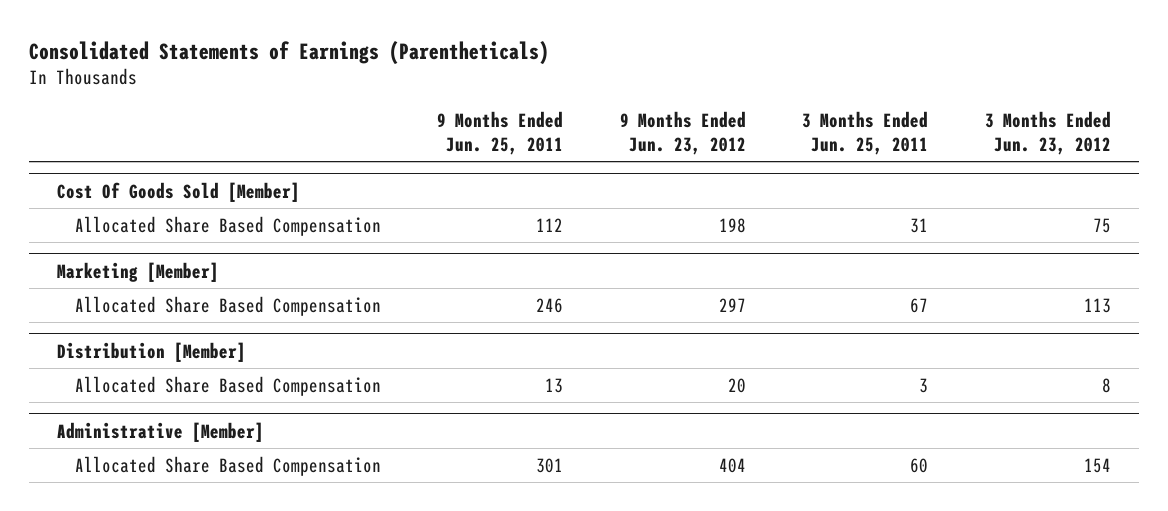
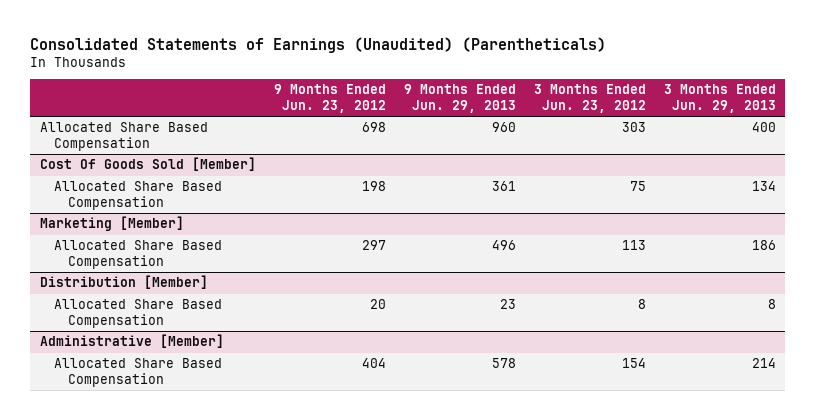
- Consolidated Statements of Earnings (Parentheticals)
+ Consolidated Statements of Earnings (Unaudited) (Parentheticals)
- | 9 Months Ended Jun. 25, 2011 | 9 Months Ended Jun. 23, 2012 | 3 Months Ended Jun. 25, 2011 | 3 Months Ended Jun. 23, 2012
+ | 9 Months Ended Jun. 23, 2012 | 9 Months Ended Jun. 29, 2013 | 3 Months Ended Jun. 23, 2012 | 3 Months Ended Jun. 29, 2013
+ Allocated Share Based Compensation | 698 | 960 | 303 | 400

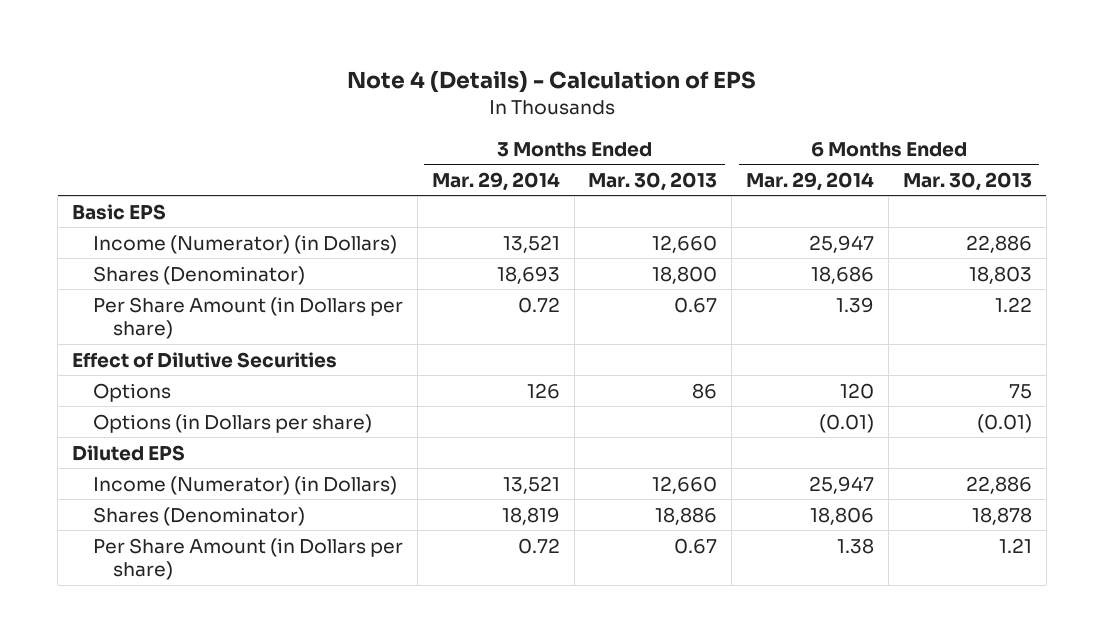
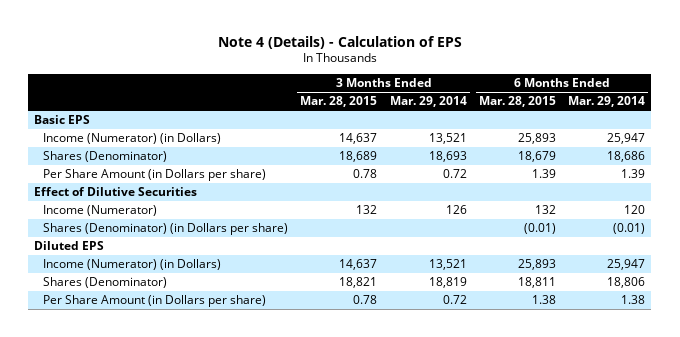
- | 3 Months Ended Mar. 29, 2014 | 3 Months Ended Mar. 30, 2013 | 6 Months Ended Mar. 29, 2014 | 6 Months Ended Mar. 30, 2013
+ | 3 Months Ended Mar. 28, 2015 | 3 Months Ended Mar. 29, 2014 | 6 Months Ended Mar. 28, 2015 | 6 Months Ended Mar. 29, 2014
- Options | 126 | 86 | 120 | 75
- Options (in Dollars per share) | | | (0.01) | (0.01)
+ Income (Numerator) | 132 | 126 | 132 | 120
+ Shares (Denominator) (in Dollars per share) | | | (0.01) | (0.01)

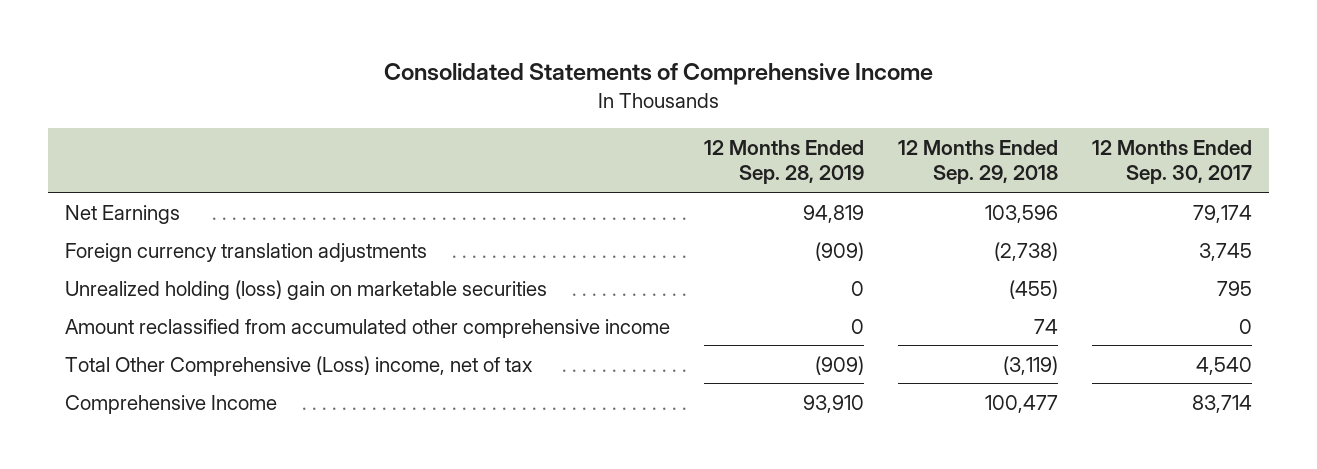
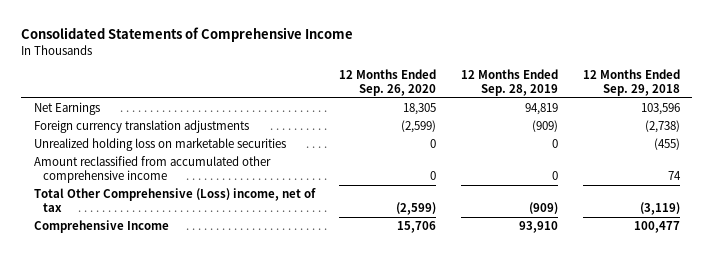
- | 12 Months Ended Sep. 28, 2019 | 12 Months Ended Sep. 29, 2018 | 12 Months Ended Sep. 30, 2017
+ | 12 Months Ended Sep. 26, 2020 | 12 Months Ended Sep. 28, 2019 | 12 Months Ended Sep. 29, 2018
- Unrealized holding (loss) gain on marketable securities | 0 | (455) | 795
+ Unrealized holding loss on marketable securities | 0 | 0 | (455)

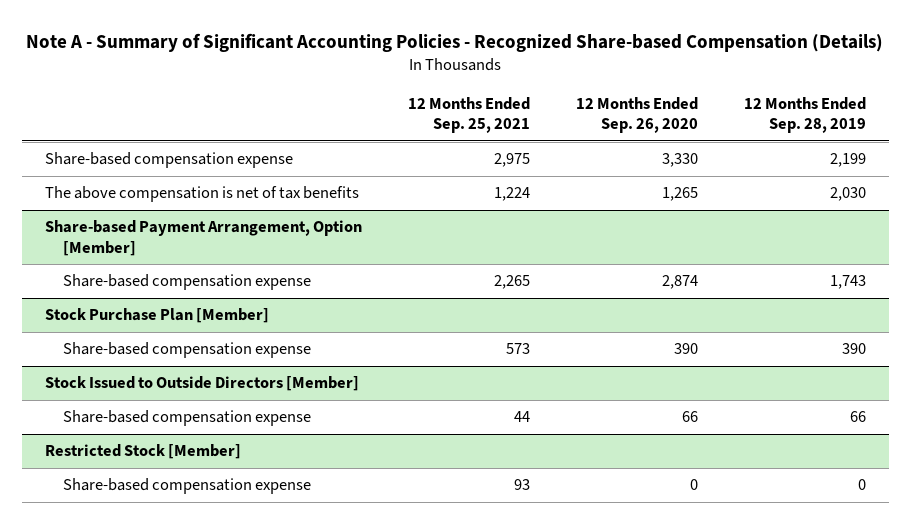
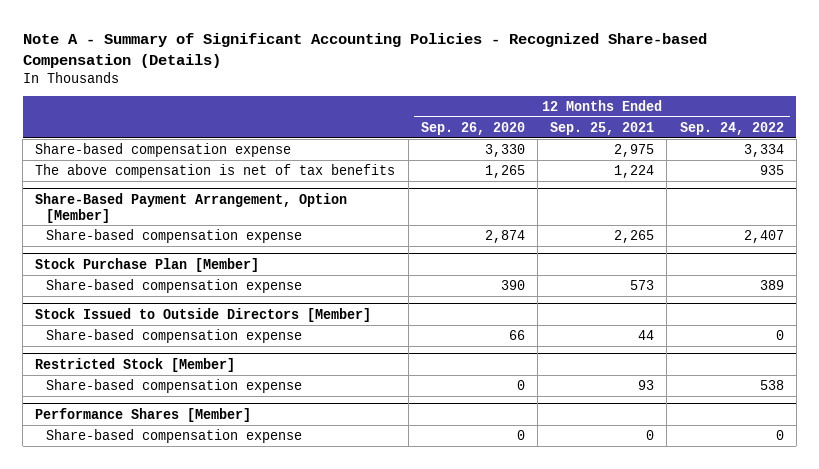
- | 12 Months Ended Sep. 25, 2021 | 12 Months Ended Sep. 26, 2020 | 12 Months Ended Sep. 28, 2019
+ | 12 Months Ended Sep. 26, 2020 | 12 Months Ended Sep. 25, 2021 | 12 Months Ended Sep. 24, 2022
- Share-based Payment Arrangement, Option [Member]
+ Share-Based Payment Arrangement, Option [Member]
+ Performance Shares [Member]
+ Share-based compensation expense | 0 | 0 | 0

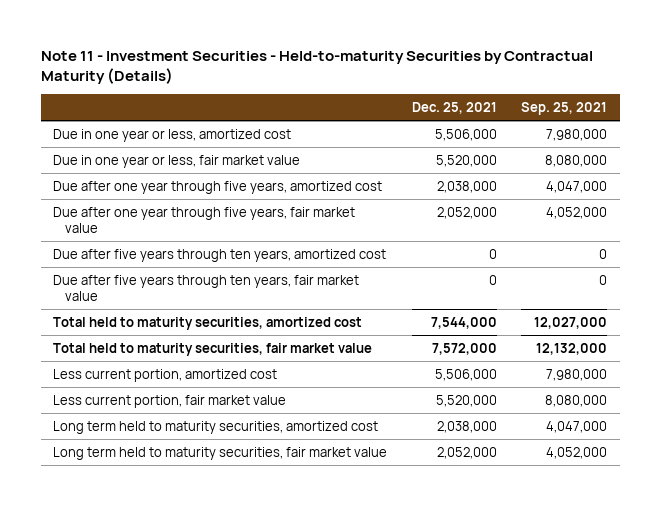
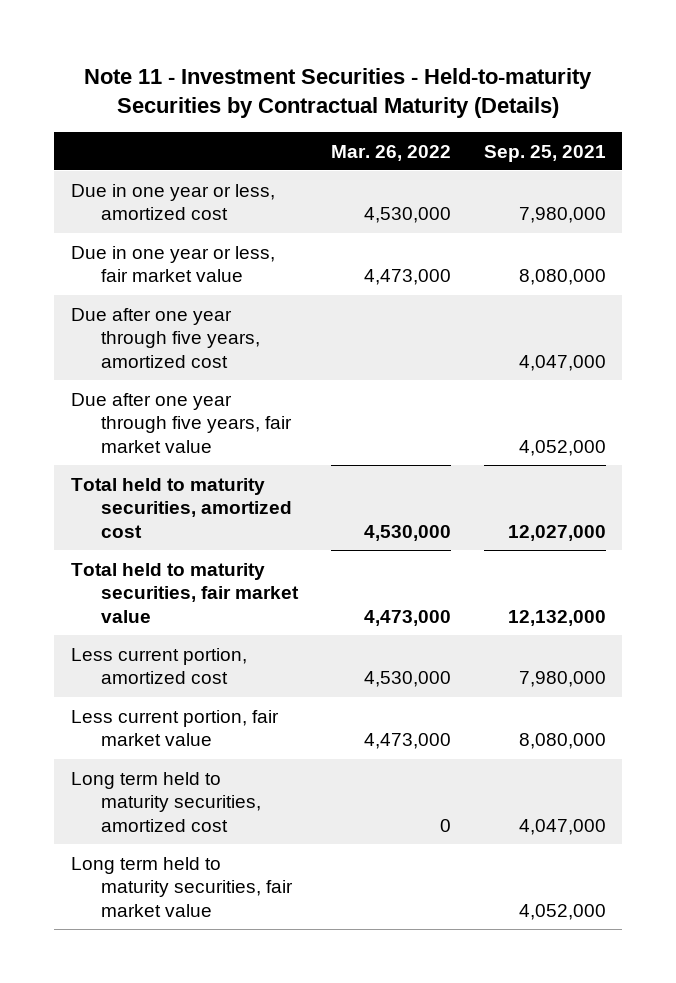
- | Dec. 25, 2021 | Sep. 25, 2021
+ | Mar. 26, 2022 | Sep. 25, 2021
- Due after five years through ten years, amortized cost | 0 | 0
- Due after five years through ten years, fair market value | 0 | 0

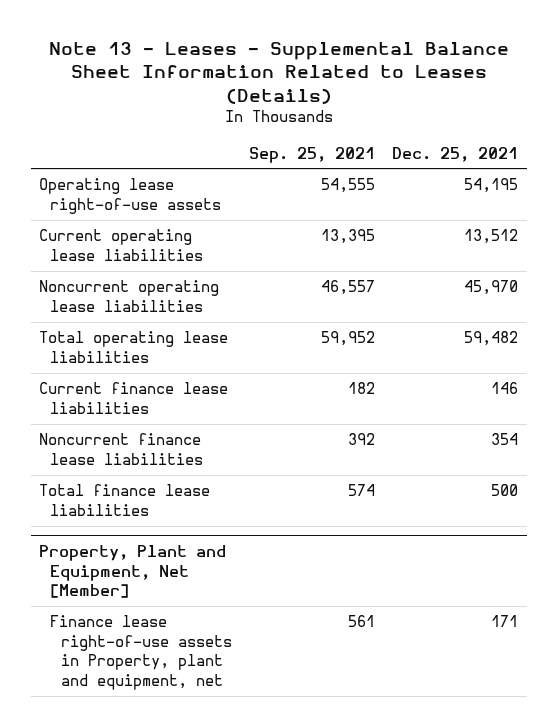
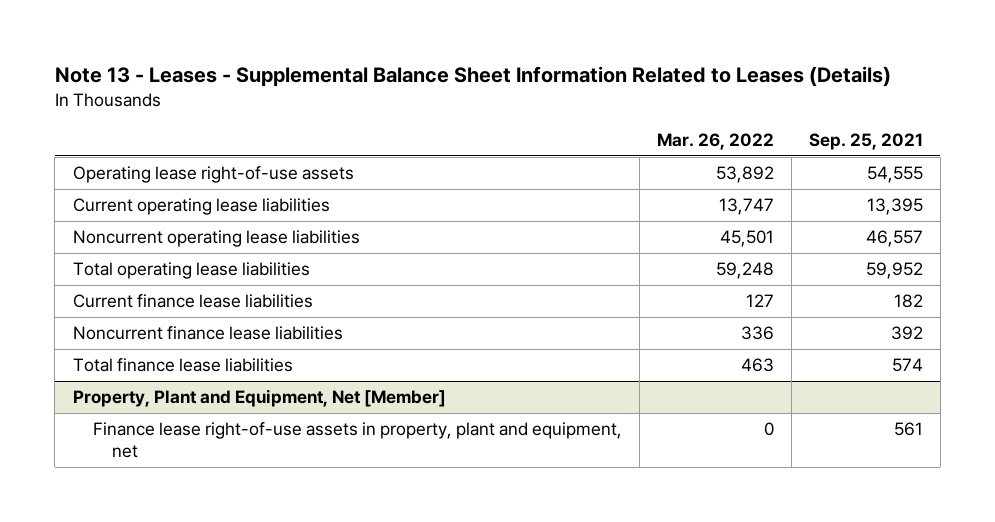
- | Sep. 25, 2021 | Dec. 25, 2021
+ | Mar. 26, 2022 | Sep. 25, 2021
@ Property, Plant and Equipment, Net [Member]
- Finance lease right-of-use assets in Property, plant and equipment, net | 561 | 171
+ Finance lease right-of-use assets in property, plant and equipment, net | 0 | 561

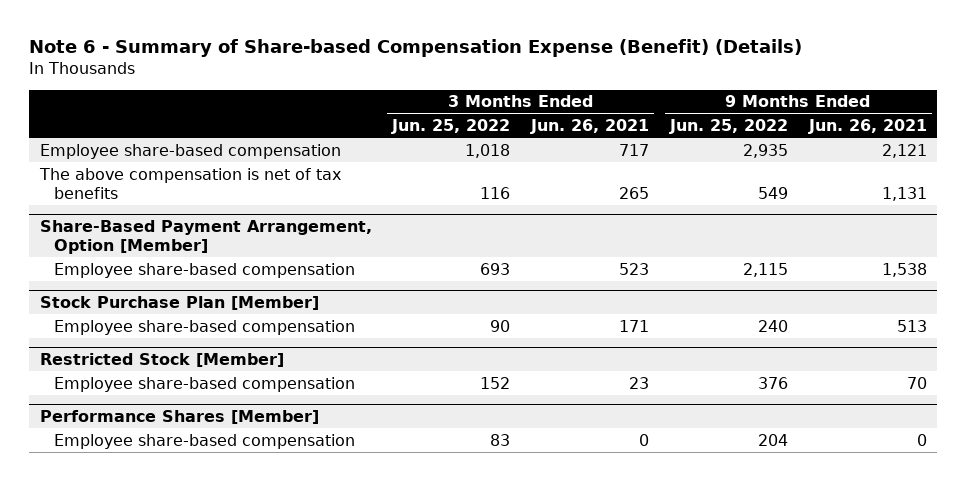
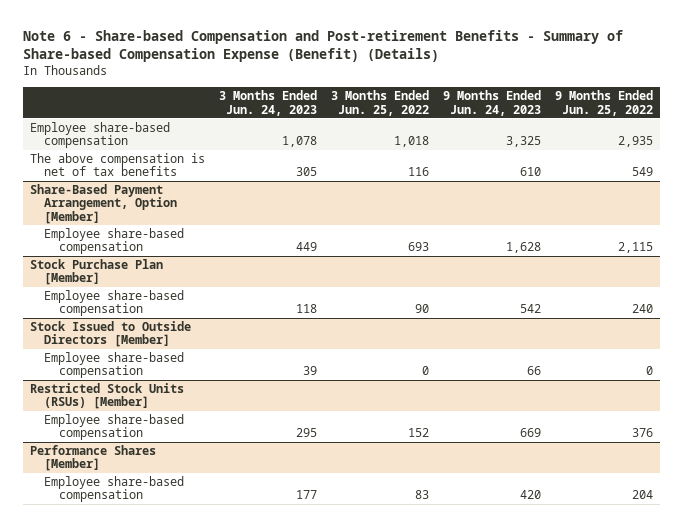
- Note 6 - Summary of Share-based Compensation Expense (Benefit) (Details)
+ Note 6 - Share-based Compensation and Post-retirement Benefits - Summary of Share-based Compensation Expense (Benefit) (Details)
- | 3 Months Ended Jun. 25, 2022 | 3 Months Ended Jun. 26, 2021 | 9 Months Ended Jun. 25, 2022 | 9 Months Ended Jun. 26, 2021
+ | 3 Months Ended Jun. 24, 2023 | 3 Months Ended Jun. 25, 2022 | 9 Months Ended Jun. 24, 2023 | 9 Months Ended Jun. 25, 2022
- Restricted Stock [Member]
+ Stock Issued to Outside Directors [Member]
+ Employee share-based compensation | 39 | 0 | 66 | 0
+ Restricted Stock Units (RSUs) [Member]

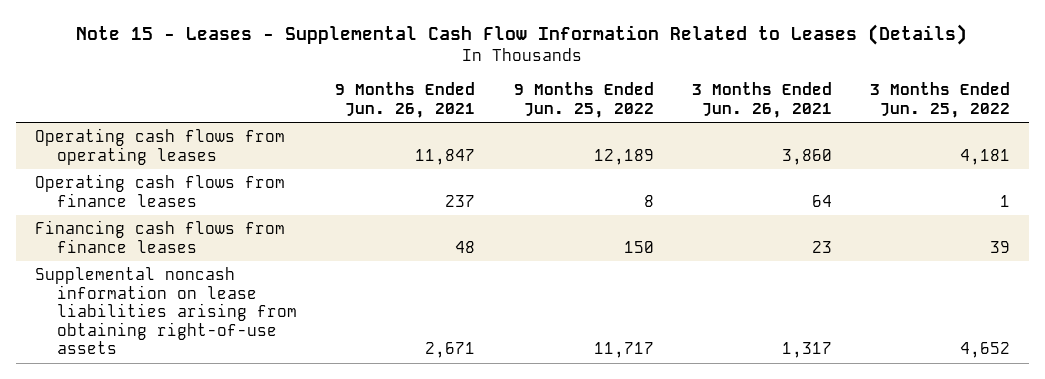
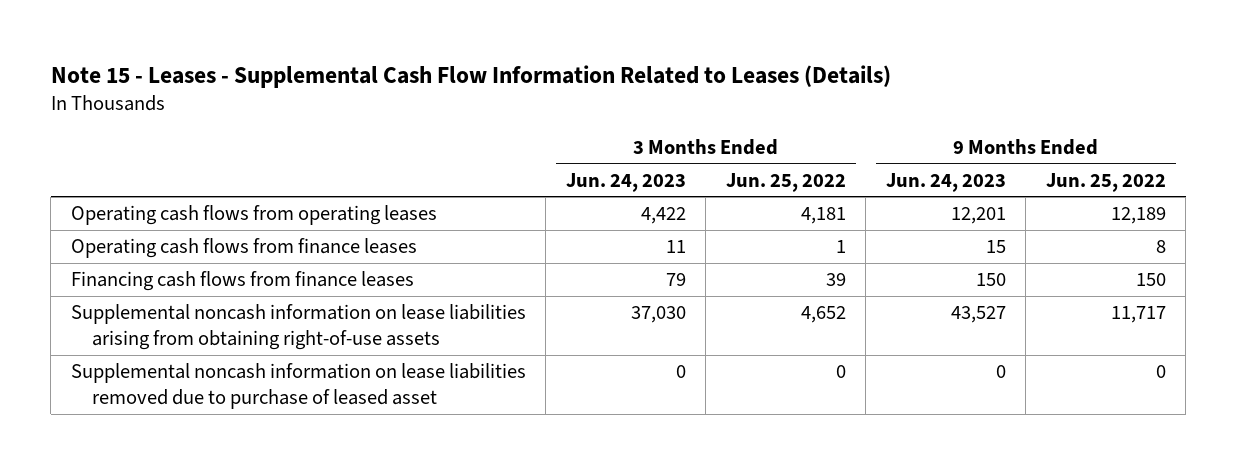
- | 9 Months Ended Jun. 26, 2021 | 9 Months Ended Jun. 25, 2022 | 3 Months Ended Jun. 26, 2021 | 3 Months Ended Jun. 25, 2022
+ | 3 Months Ended Jun. 24, 2023 | 3 Months Ended Jun. 25, 2022 | 9 Months Ended Jun. 24, 2023 | 9 Months Ended Jun. 25, 2022
+ Supplemental noncash information on lease liabilities removed due to purchase of leased asset | 0 | 0 | 0 | 0

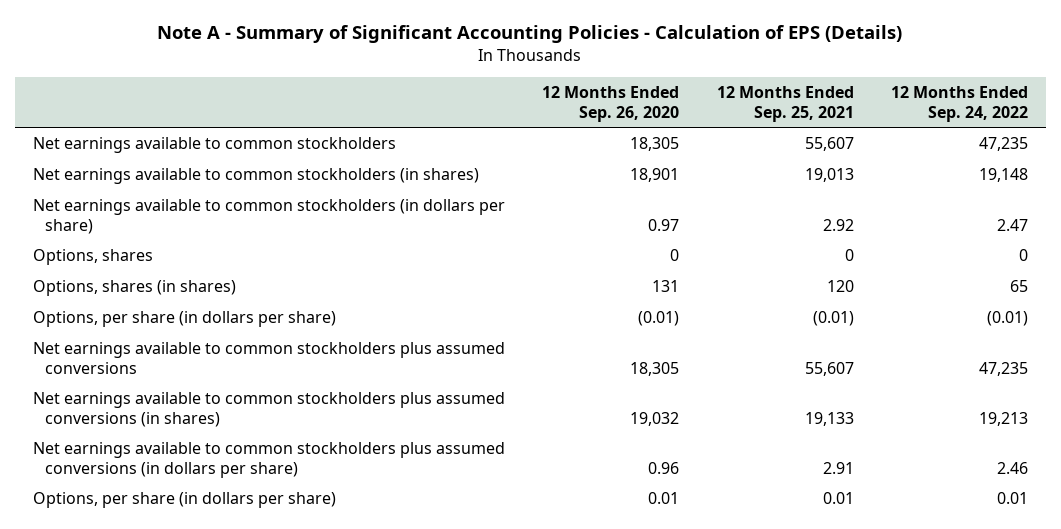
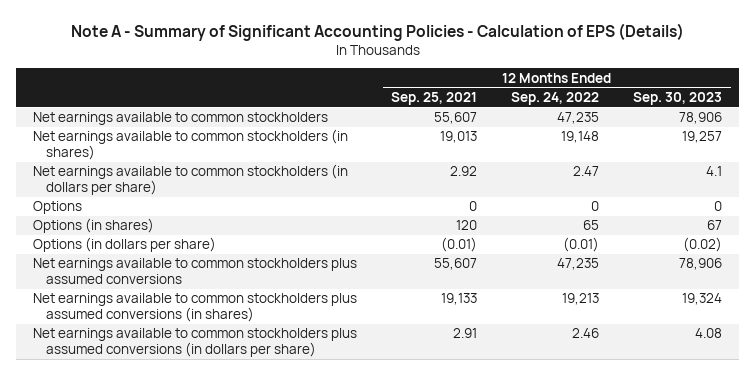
- | 12 Months Ended Sep. 26, 2020 | 12 Months Ended Sep. 25, 2021 | 12 Months Ended Sep. 24, 2022
+ | 12 Months Ended Sep. 25, 2021 | 12 Months Ended Sep. 24, 2022 | 12 Months Ended Sep. 30, 2023
- Options, shares | 0 | 0 | 0
- Options, shares (in shares) | 131 | 120 | 65
- Options, per share (in dollars per share) | (0.01) | (0.01) | (0.01)
+ Options | 0 | 0 | 0
+ Options (in shares) | 120 | 65 | 67
+ Options (in dollars per share) | (0.01) | (0.01) | (0.02)
- Options, per share (in dollars per share) | 0.01 | 0.01 | 0.01

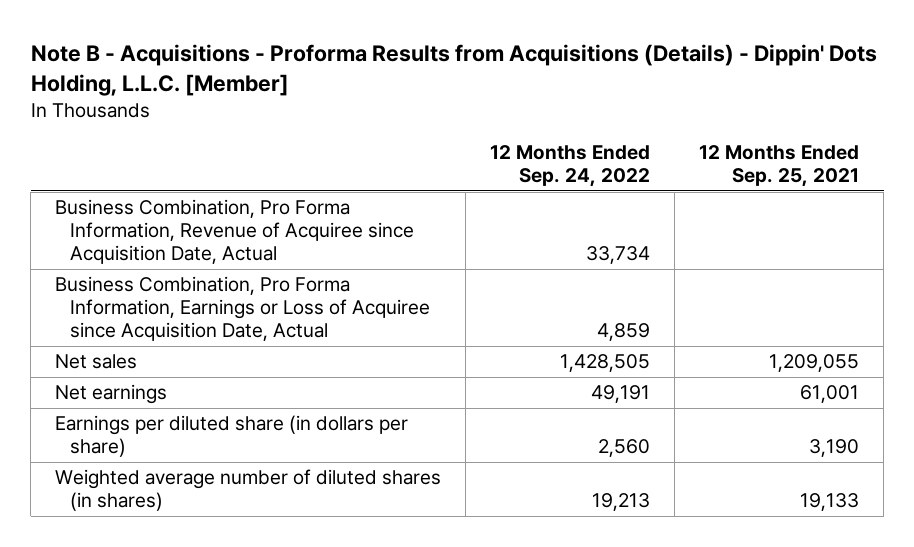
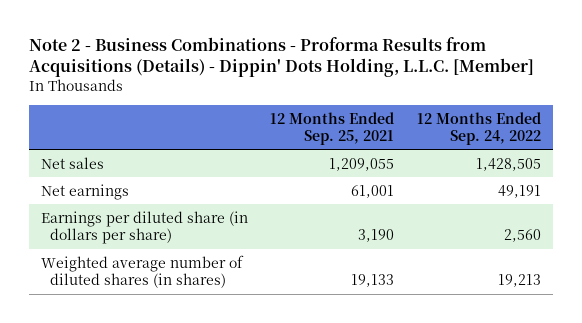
- Note B - Acquisitions - Proforma Results from Acquisitions (Details) - Dippin' Dots Holding, L.L.C. [Member]
+ Note 2 - Business Combinations - Proforma Results from Acquisitions (Details) - Dippin' Dots Holding, L.L.C. [Member]
- | 12 Months Ended Sep. 24, 2022 | 12 Months Ended Sep. 25, 2021
+ | 12 Months Ended Sep. 25, 2021 | 12 Months Ended Sep. 24, 2022
- Business Combination, Pro Forma Information, Revenue of Acquiree since Acquisition Date, Actual | 33,734 |
- Business Combination, Pro Forma Information, Earnings or Loss of Acquiree since Acquisition Date, Actual | 4,859 |

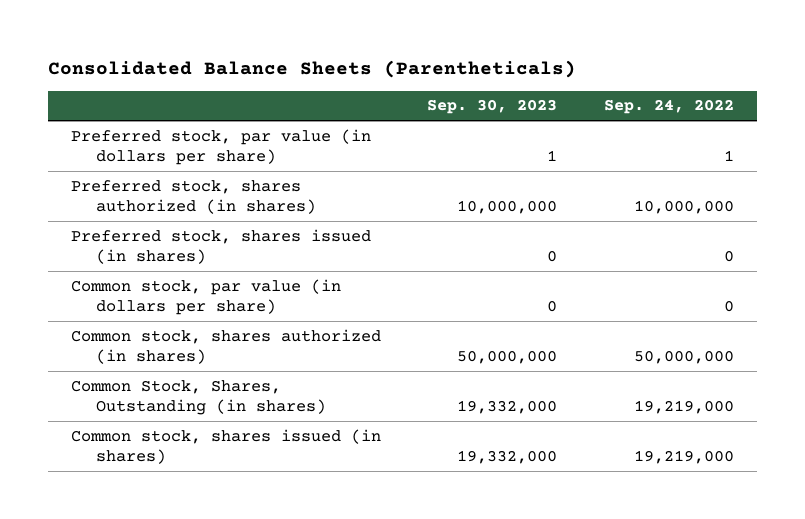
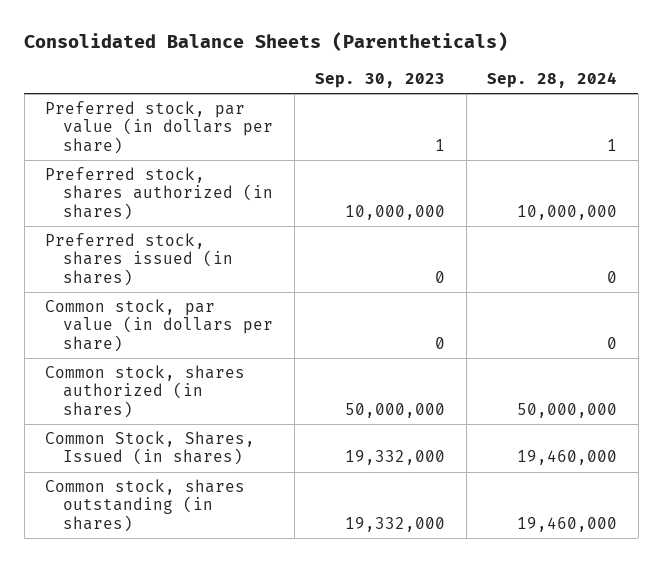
- | Sep. 30, 2023 | Sep. 24, 2022
+ | Sep. 30, 2023 | Sep. 28, 2024
- Common Stock, Shares, Outstanding (in shares) | 19,332,000 | 19,219,000
- Common stock, shares issued (in shares) | 19,332,000 | 19,219,000
+ Common Stock, Shares, Issued (in shares) | 19,332,000 | 19,460,000
+ Common stock, shares outstanding (in shares) | 19,332,000 | 19,460,000

